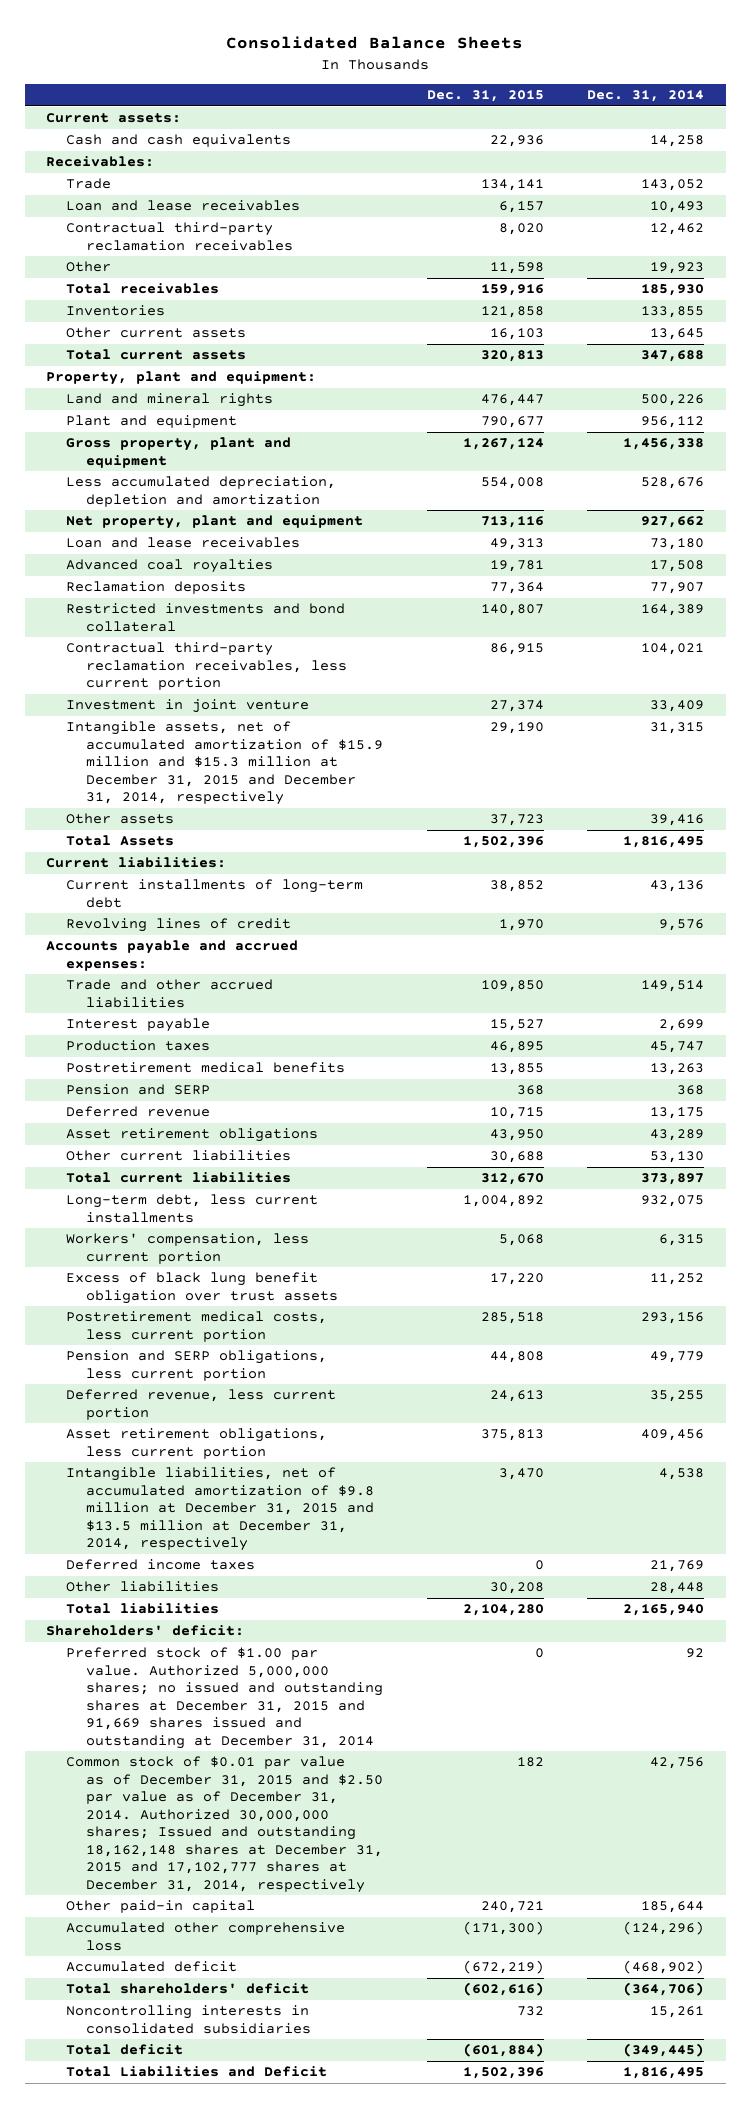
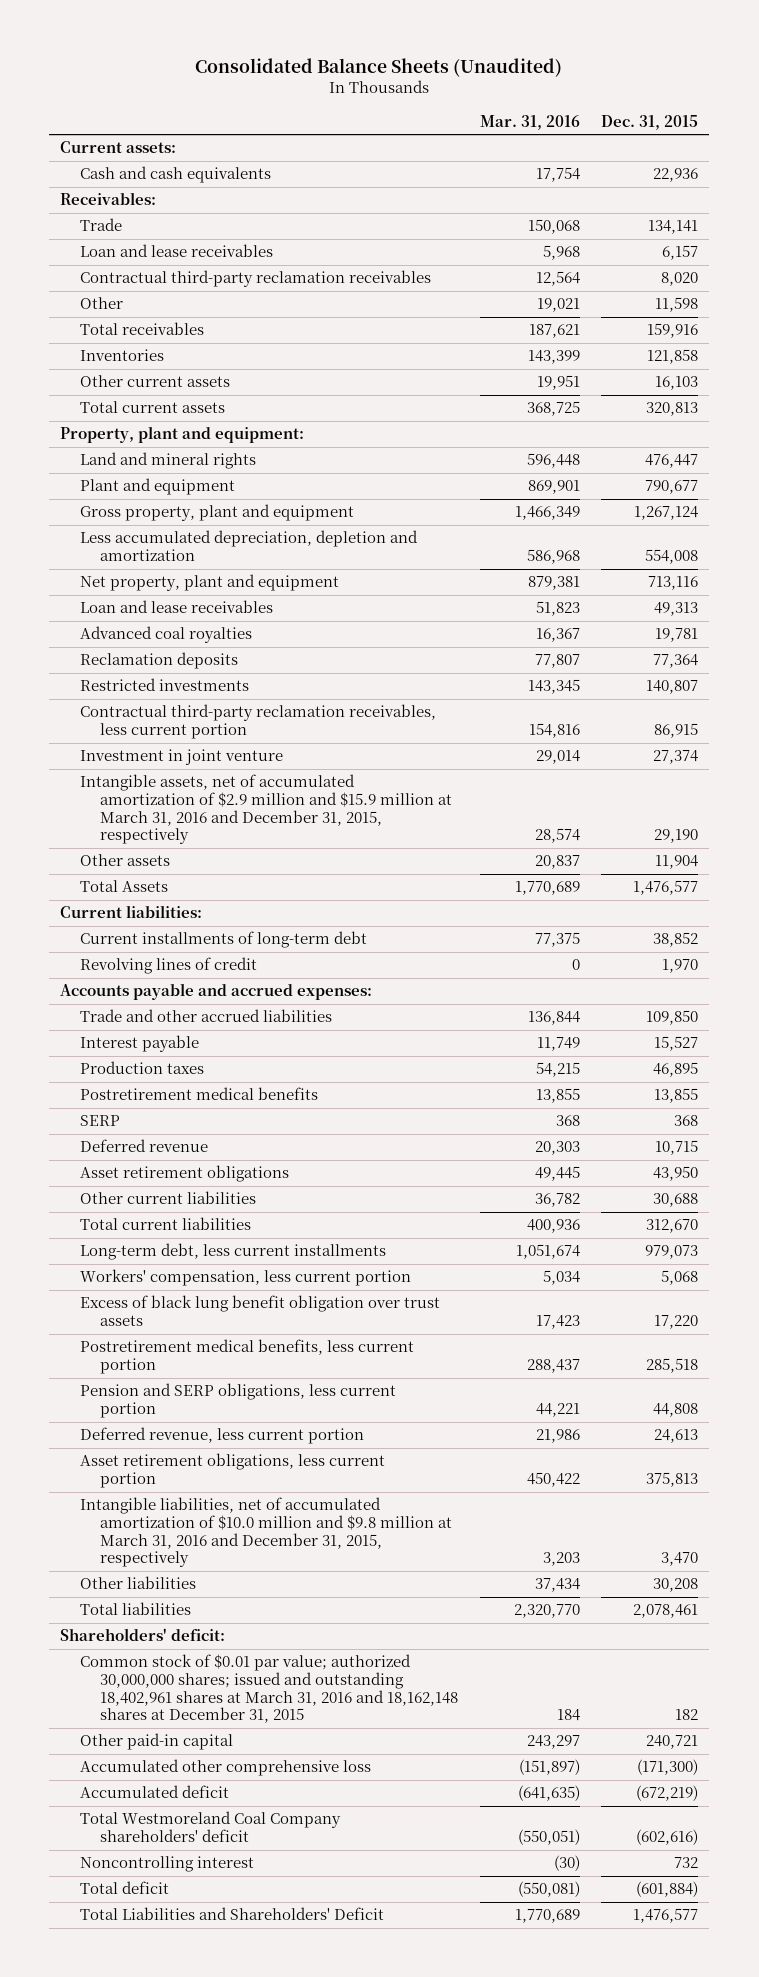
- Consolidated Balance Sheets
+ Consolidated Balance Sheets (Unaudited)
- | Dec. 31, 2015 | Dec. 31, 2014
+ | Mar. 31, 2016 | Dec. 31, 2015
- Restricted investments and bond collateral | 140,807 | 164,389
+ Restricted investments | 143,345 | 140,807
- Intangible assets, net of accumulated amortization of $15.9 million and $15.3 million at December 31, 2015 and December 31, 2014, respectively | 29,190 | 31,315
- Other assets | 37,723 | 39,416
- Total Assets | 1,502,396 | 1,816,495
+ Intangible assets, net of accumulated amortization of $2.9 million and $15.9 million at March 31, 2016 and December 31, 2015, respectively | 28,574 | 29,190
+ Other assets | 20,837 | 11,904
+ Total Assets | 1,770,689 | 1,476,577
- Pension and SERP | 368 | 368
+ SERP | 368 | 368
- Long-term debt, less current installments | 1,004,892 | 932,075
+ Long-term debt, less current installments | 1,051,674 | 979,073
- Postretirement medical costs, less current portion | 285,518 | 293,156
+ Postretirement medical benefits, less current portion | 288,437 | 285,518
- Intangible liabilities, net of accumulated amortization of $9.8 million at December 31, 2015 and $13.5 million at December 31, 2014, respectively | 3,470 | 4,538
- Deferred income taxes | 0 | 21,769
+ Intangible liabilities, net of accumulated amortization of $10.0 million and $9.8 million at March 31, 2016 and December 31, 2015, respectively | 3,203 | 3,470
- Total liabilities | 2,104,280 | 2,165,940
+ Total liabilities | 2,320,770 | 2,078,461
- Preferred stock of $1.00 par value. Authorized 5,000,000 shares; no issued and outstanding shares at December 31, 2015 and 91,669 shares issued and outstanding at December 31, 2014 | 0 | 92
- Common stock of $0.01 par value as of December 31, 2015 and $2.50 par value as of December 31, 2014. Authorized 30,000,000 shares; Issued and outstanding 18,162,148 shares at December 31, 2015 and 17,102,777 shares at December 31, 2014, respectively | 182 | 42,756
+ Common stock of $0.01 par value; authorized 30,000,000 shares; issued and outstanding 18,402,961 shares at March 31, 2016 and 18,162,148 shares at December 31, 2015 | 184 | 182
- Total shareholders' deficit | (602,616) | (364,706)
- Noncontrolling interests in consolidated subsidiaries | 732 | 15,261
+ Total Westmoreland Coal Company shareholders' deficit | (550,051) | (602,616)
+ Noncontrolling interest | (30) | 732
- Total Liabilities and Deficit | 1,502,396 | 1,816,495
+ Total Liabilities and Shareholders' Deficit | 1,770,689 | 1,476,577

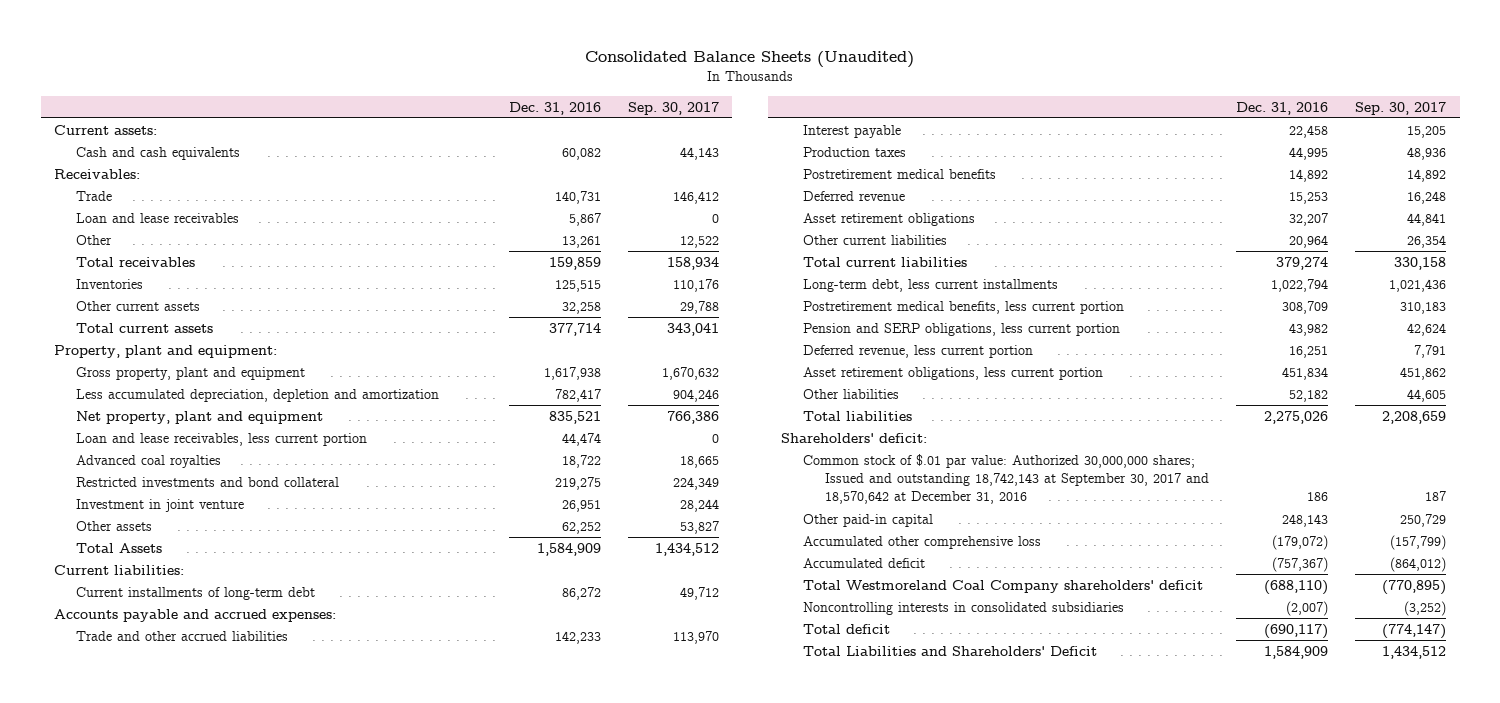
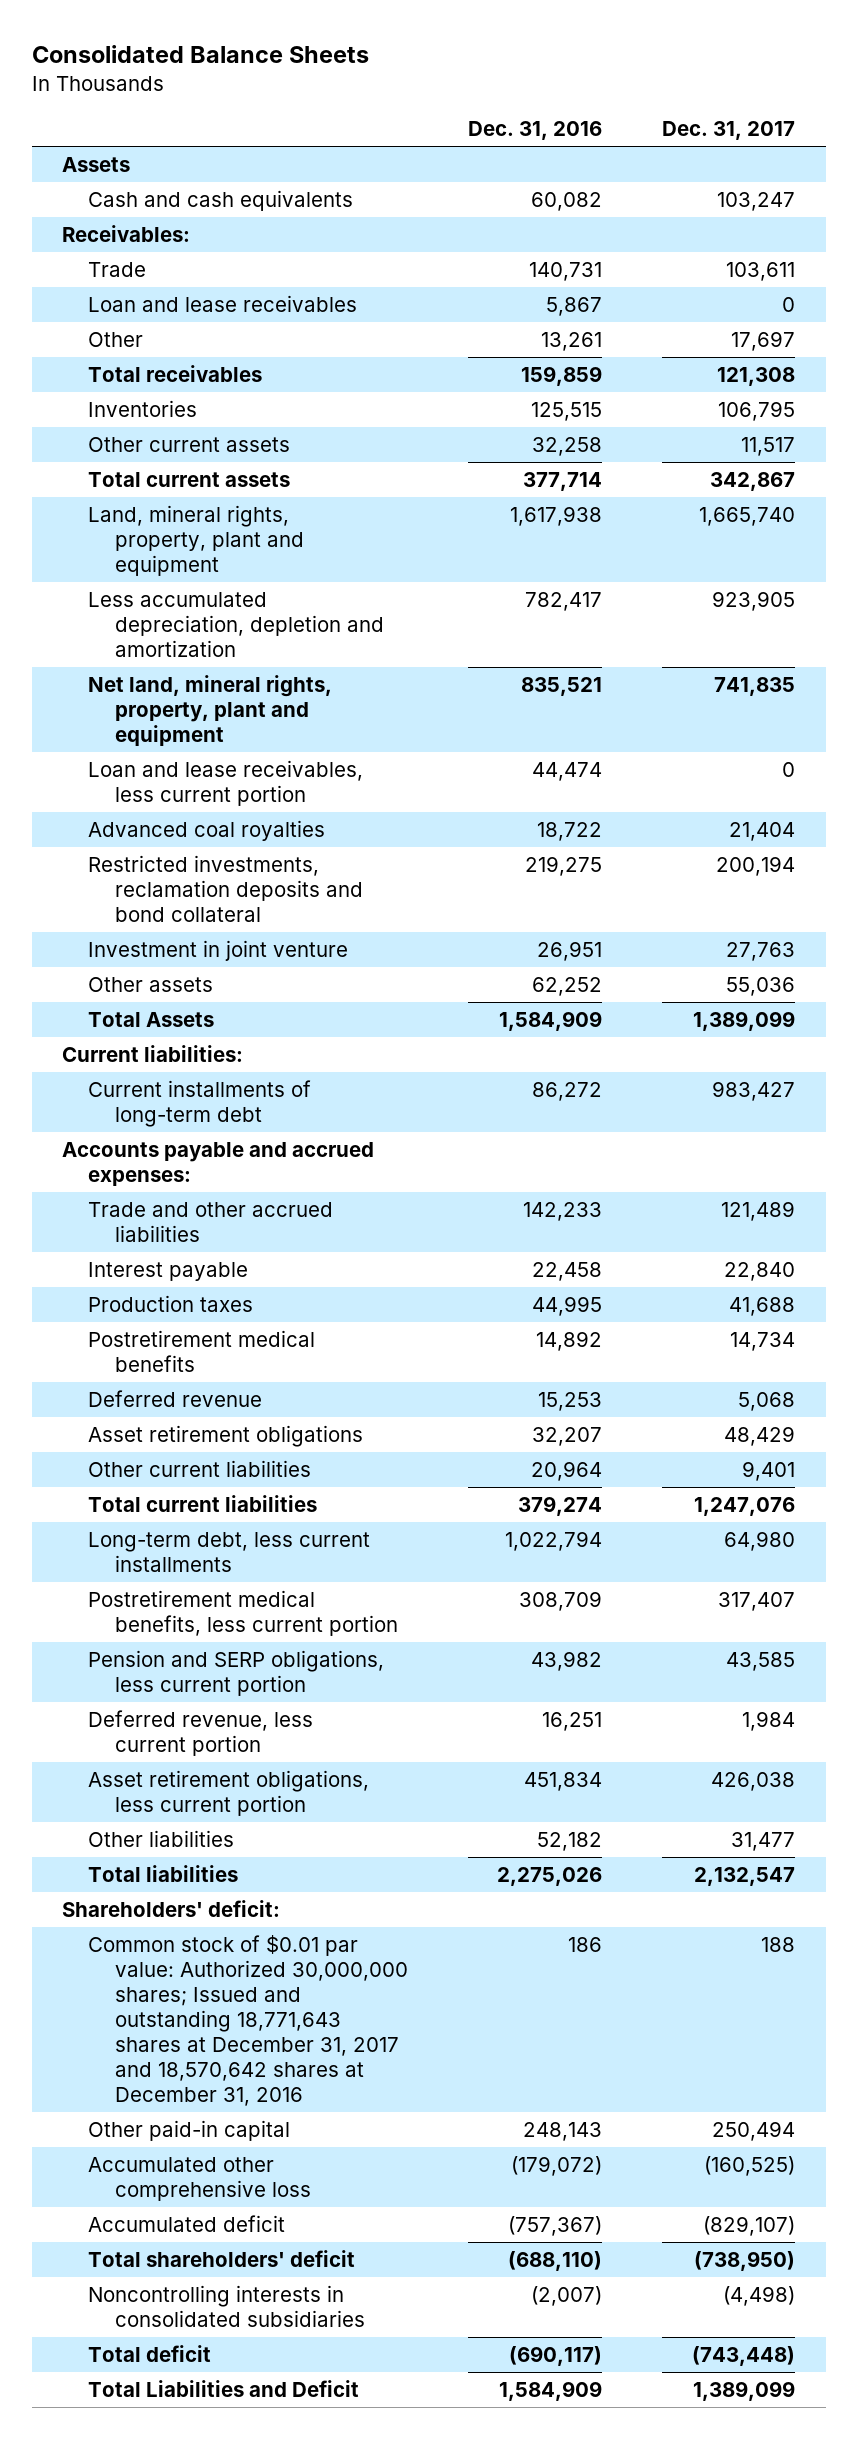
- Consolidated Balance Sheets (Unaudited)
+ Consolidated Balance Sheets
- | Dec. 31, 2016 | Sep. 30, 2017
+ | Dec. 31, 2016 | Dec. 31, 2017
- Current assets:
+ Assets
- Property, plant and equipment:
- Gross property, plant and equipment | 1,617,938 | 1,670,632
+ Land, mineral rights, property, plant and equipment | 1,617,938 | 1,665,740
- Net property, plant and equipment | 835,521 | 766,386
+ Net land, mineral rights, property, plant and equipment | 835,521 | 741,835
- Restricted investments and bond collateral | 219,275 | 224,349
+ Restricted investments, reclamation deposits and bond collateral | 219,275 | 200,194
- Common stock of $.01 par value: Authorized 30,000,000 shares; Issued and outstanding 18,742,143 at September 30, 2017 and 18,570,642 at December 31, 2016 | 186 | 187
+ Common stock of $0.01 par value: Authorized 30,000,000 shares; Issued and outstanding 18,771,643 shares at December 31, 2017 and 18,570,642 shares at December 31, 2016 | 186 | 188
- Total Westmoreland Coal Company shareholders' deficit | (688,110) | (770,895)
+ Total shareholders' deficit | (688,110) | (738,950)
- Total Liabilities and Shareholders' Deficit | 1,584,909 | 1,434,512
+ Total Liabilities and Deficit | 1,584,909 | 1,389,099

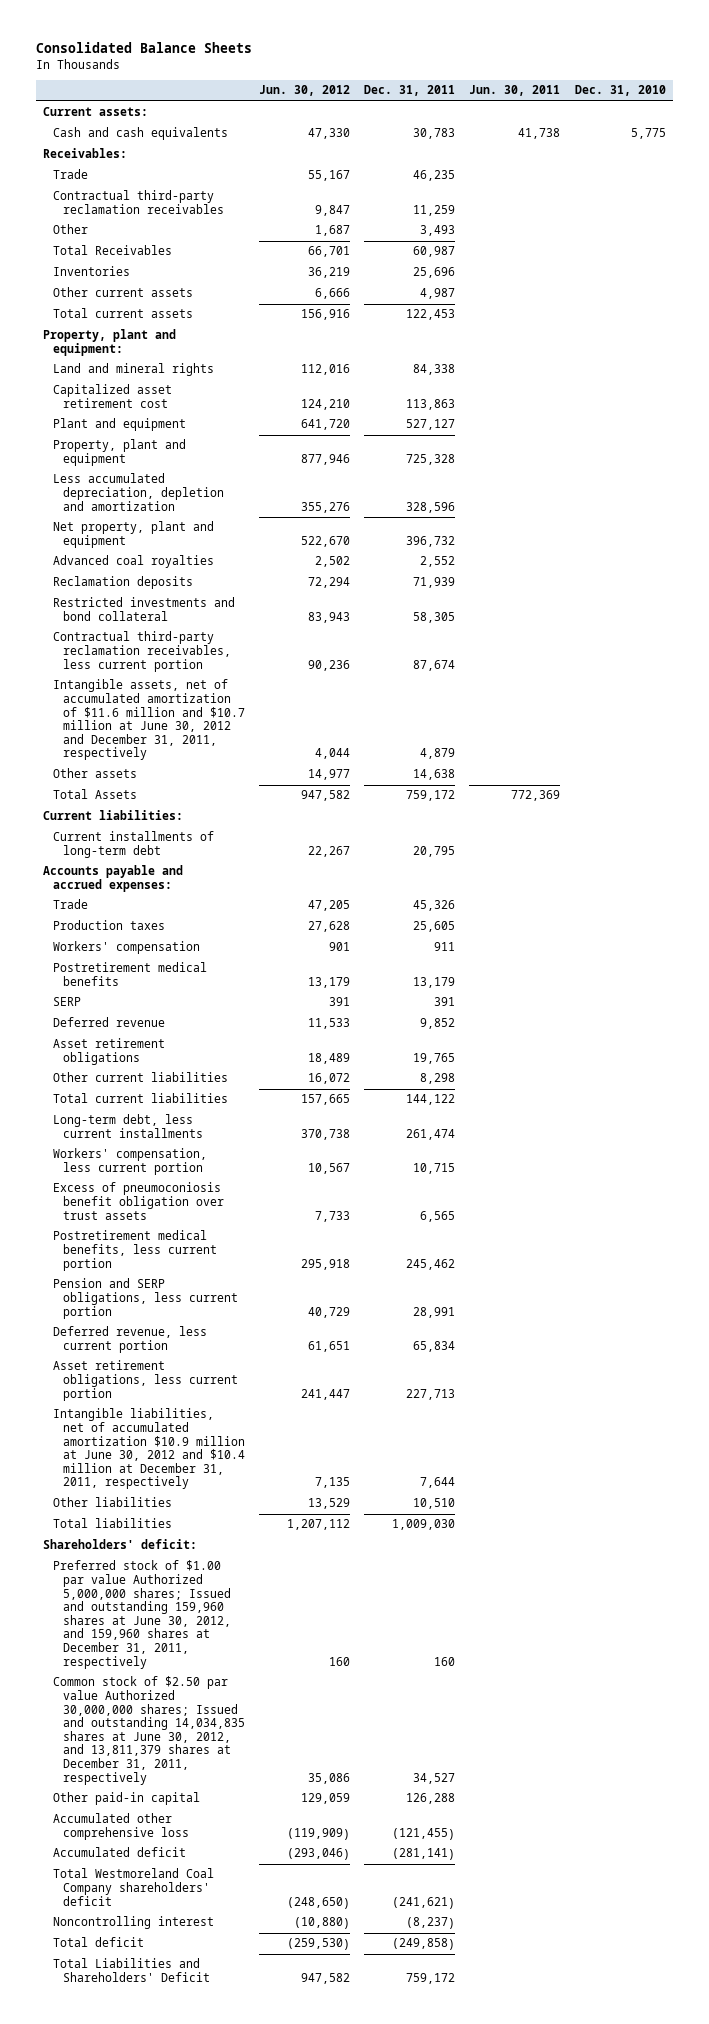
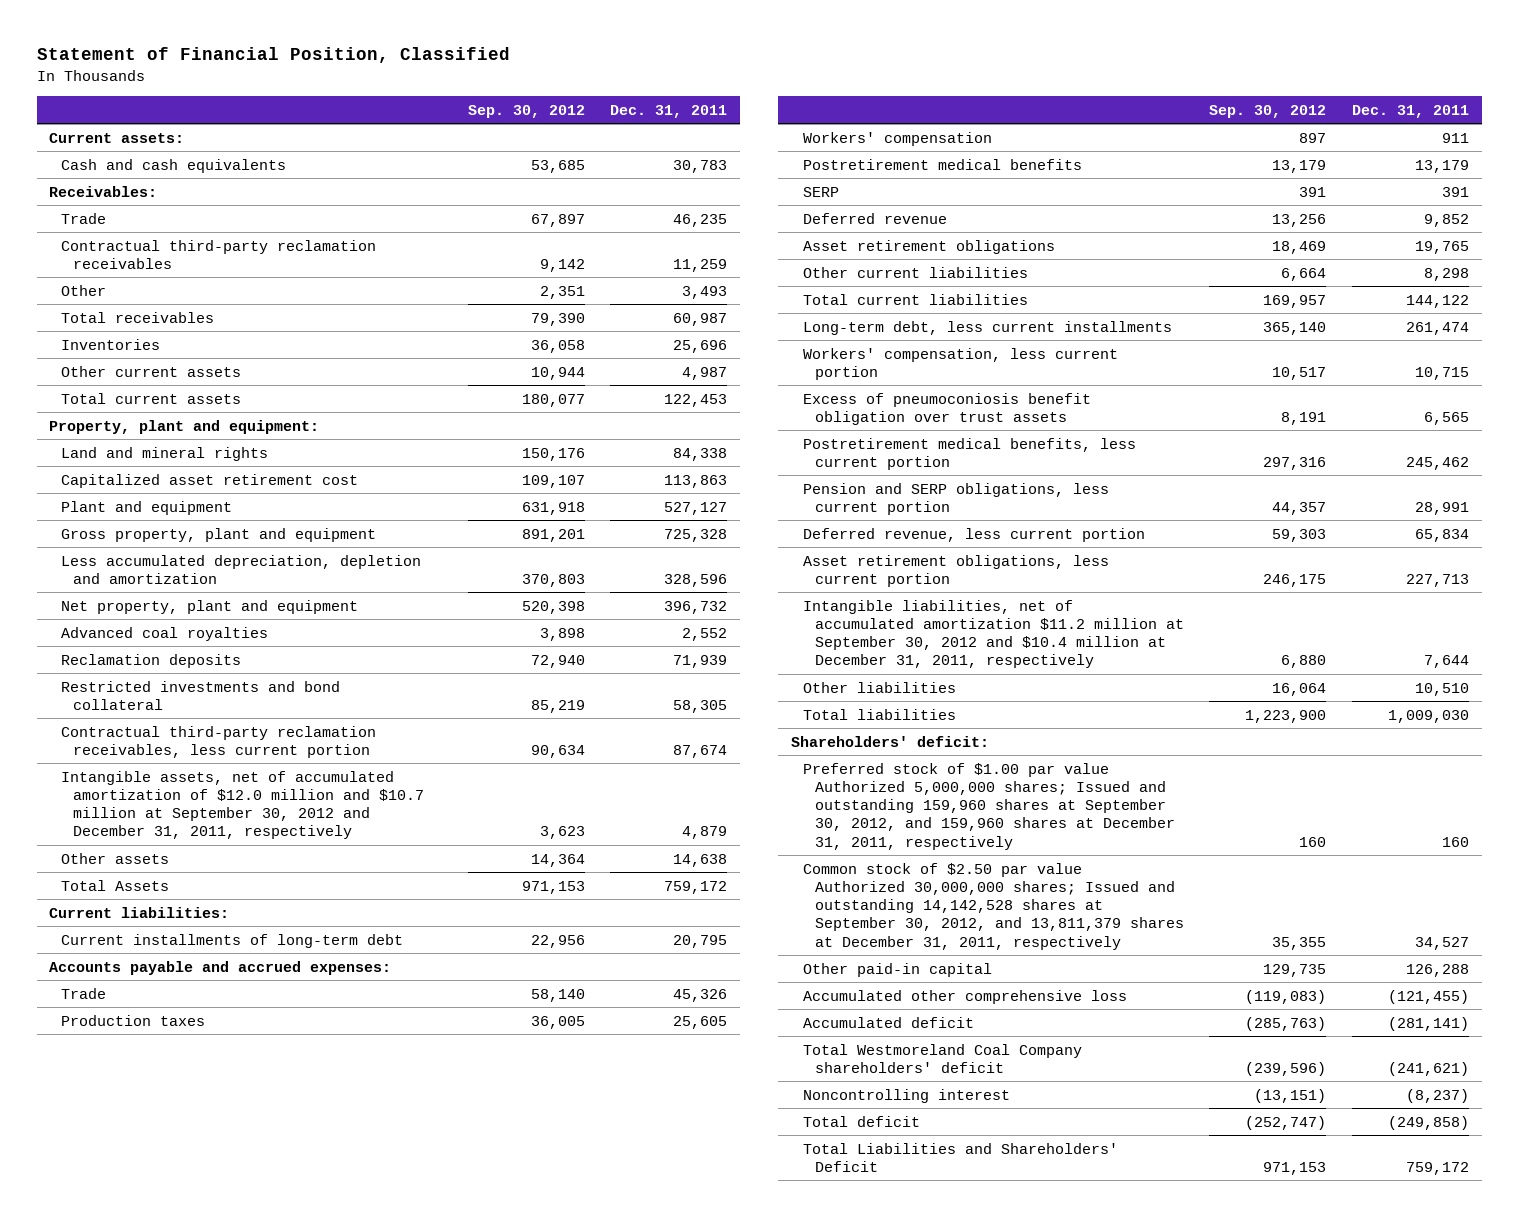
- Consolidated Balance Sheets
+ Statement of Financial Position, Classified
- | Jun. 30, 2012 | Dec. 31, 2011 | Jun. 30, 2011 | Dec. 31, 2010
+ | Sep. 30, 2012 | Dec. 31, 2011
- Total Receivables | 66,701 | 60,987 | |
+ Total receivables | 79,390 | 60,987
- Property, plant and equipment | 877,946 | 725,328 | |
+ Gross property, plant and equipment | 891,201 | 725,328
- Intangible assets, net of accumulated amortization of $11.6 million and $10.7 million at June 30, 2012 and December 31, 2011, respectively | 4,044 | 4,879 | |
+ Intangible assets, net of accumulated amortization of $12.0 million and $10.7 million at September 30, 2012 and December 31, 2011, respectively | 3,623 | 4,879
- Intangible liabilities, net of accumulated amortization $10.9 million at June 30, 2012 and $10.4 million at December 31, 2011, respectively | 7,135 | 7,644 | |
+ Intangible liabilities, net of accumulated amortization $11.2 million at September 30, 2012 and $10.4 million at December 31, 2011, respectively | 6,880 | 7,644
- Preferred stock of $1.00 par value Authorized 5,000,000 shares; Issued and outstanding 159,960 shares at June 30, 2012, and 159,960 shares at December 31, 2011, respectively | 160 | 160 | |
- Common stock of $2.50 par value Authorized 30,000,000 shares; Issued and outstanding 14,034,835 shares at June 30, 2012, and 13,811,379 shares at December 31, 2011, respectively | 35,086 | 34,527 | |
+ Preferred stock of $1.00 par value Authorized 5,000,000 shares; Issued and outstanding 159,960 shares at September 30, 2012, and 159,960 shares at December 31, 2011, respectively | 160 | 160
+ Common stock of $2.50 par value Authorized 30,000,000 shares; Issued and outstanding 14,142,528 shares at September 30, 2012, and 13,811,379 shares at December 31, 2011, respectively | 35,355 | 34,527

